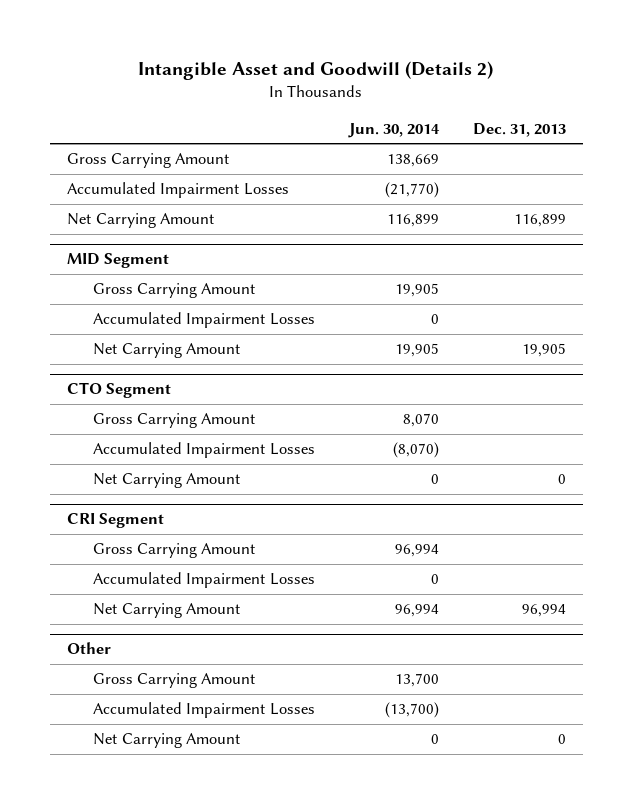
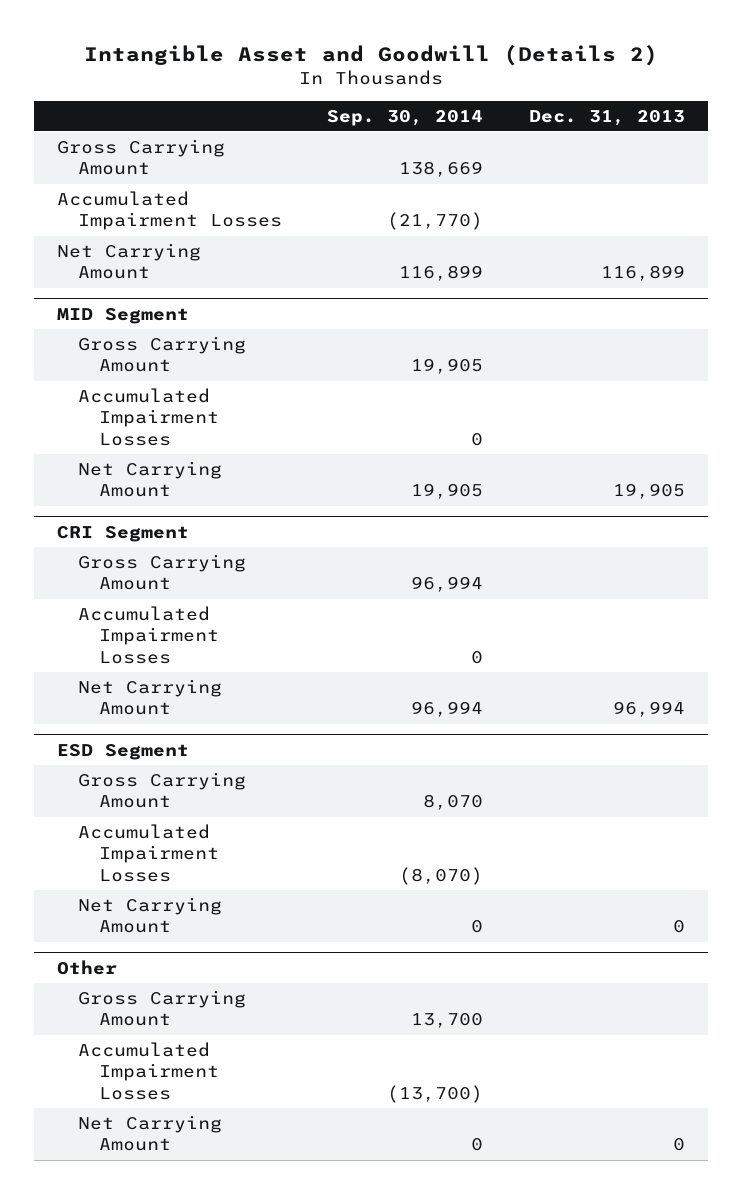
- | Jun. 30, 2014 | Dec. 31, 2013
+ | Sep. 30, 2014 | Dec. 31, 2013
- CTO Segment
- Gross Carrying Amount | 8,070 |
- Accumulated Impairment Losses | (8,070) |
- Net Carrying Amount | 0 | 0
+ ESD Segment
+ Gross Carrying Amount | 8,070 |
+ Accumulated Impairment Losses | (8,070) |
+ Net Carrying Amount | 0 | 0

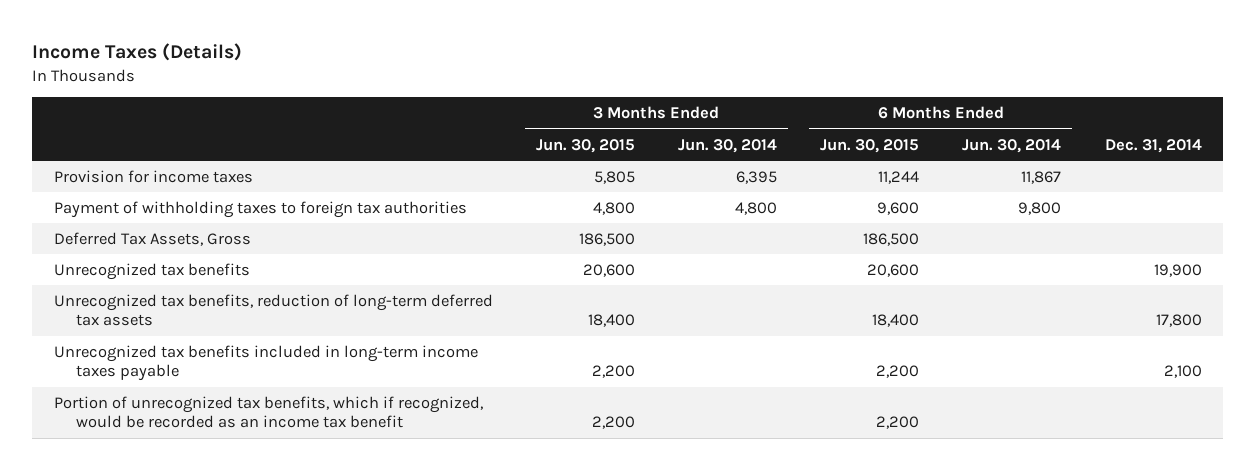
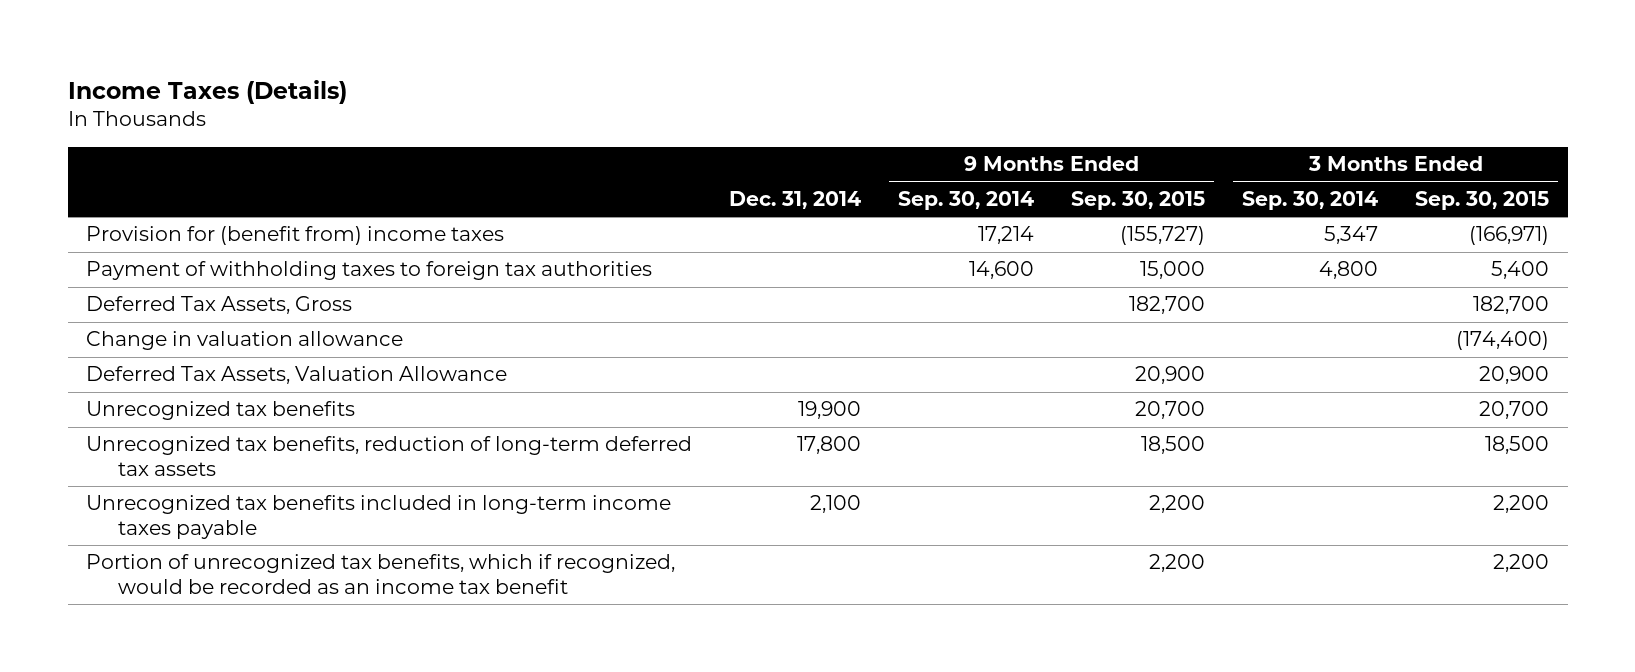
- | 3 Months Ended Jun. 30, 2015 | 3 Months Ended Jun. 30, 2014 | 6 Months Ended Jun. 30, 2015 | 6 Months Ended Jun. 30, 2014 | Dec. 31, 2014
+ | Dec. 31, 2014 | 9 Months Ended Sep. 30, 2014 | 9 Months Ended Sep. 30, 2015 | 3 Months Ended Sep. 30, 2014 | 3 Months Ended Sep. 30, 2015
- Provision for income taxes | 5,805 | 6,395 | 11,244 | 11,867 |
+ Provision for (benefit from) income taxes | | 17,214 | (155,727) | 5,347 | (166,971)
+ Change in valuation allowance | | | | | (174,400)
+ Deferred Tax Assets, Valuation Allowance | | | 20,900 | | 20,900

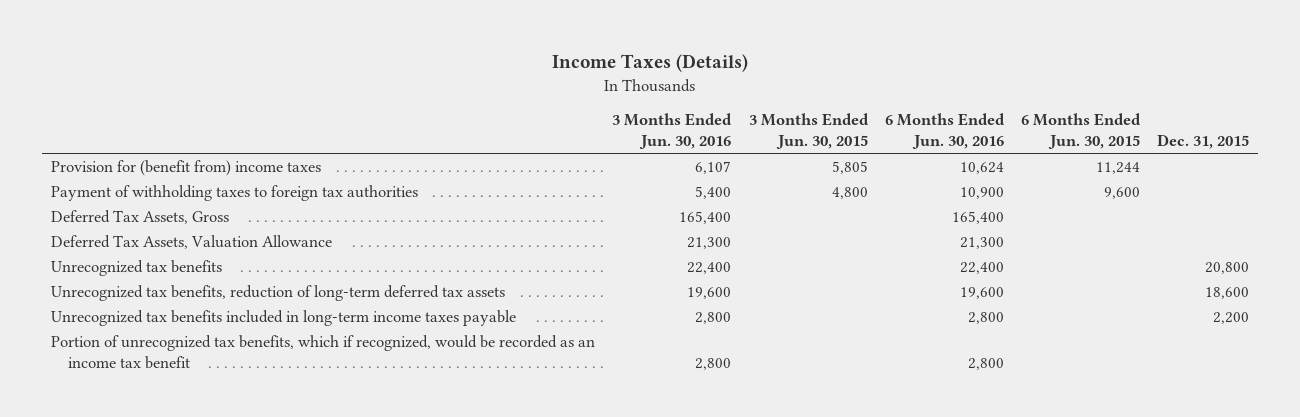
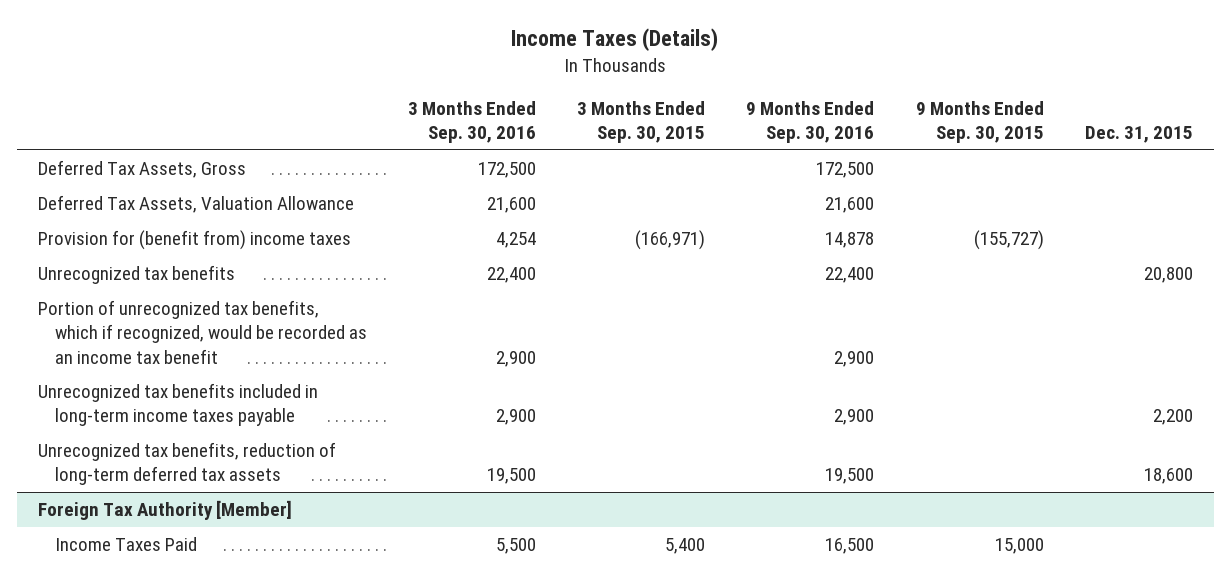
- | 3 Months Ended Jun. 30, 2016 | 3 Months Ended Jun. 30, 2015 | 6 Months Ended Jun. 30, 2016 | 6 Months Ended Jun. 30, 2015 | Dec. 31, 2015
+ | 3 Months Ended Sep. 30, 2016 | 3 Months Ended Sep. 30, 2015 | 9 Months Ended Sep. 30, 2016 | 9 Months Ended Sep. 30, 2015 | Dec. 31, 2015
- Payment of withholding taxes to foreign tax authorities | 5,400 | 4,800 | 10,900 | 9,600 |
moved down: Provision for (benefit from) income taxes | 4,254 | (166,971) | 14,878 | (155,727) |
moved down: Unrecognized tax benefits included in long-term income taxes payable | 2,900 | | 2,900 | | 2,200
moved down: Unrecognized tax benefits, reduction of long-term deferred tax assets | 19,500 | | 19,500 | | 18,600
+ Foreign Tax Authority [Member]
+ Income Taxes Paid | 5,500 | 5,400 | 16,500 | 15,000 |

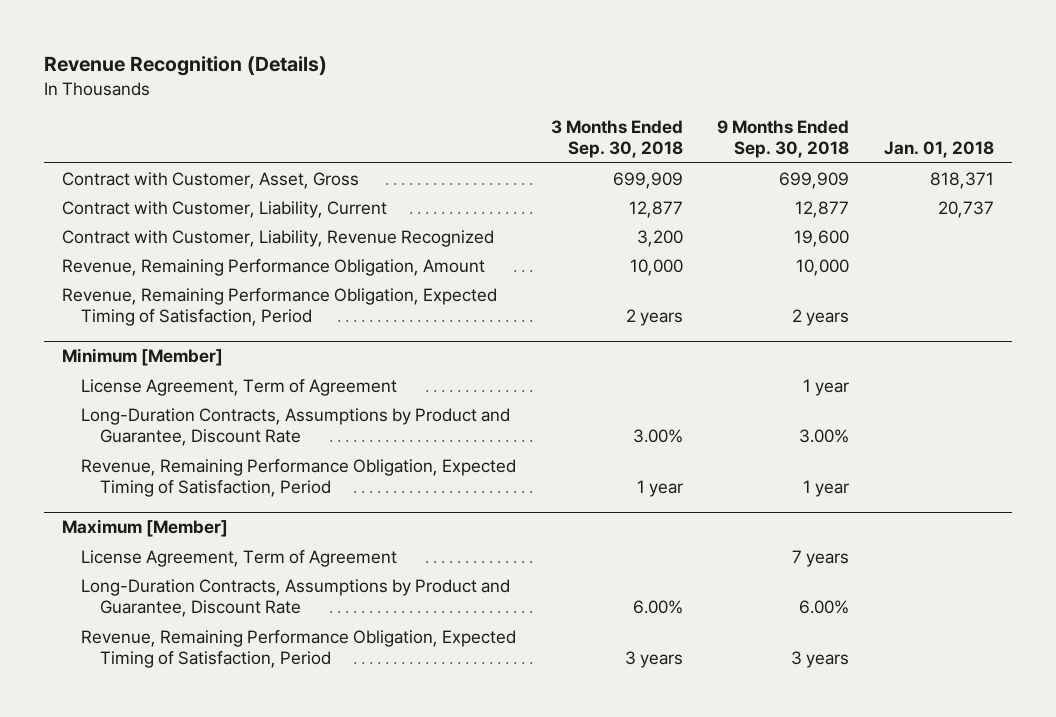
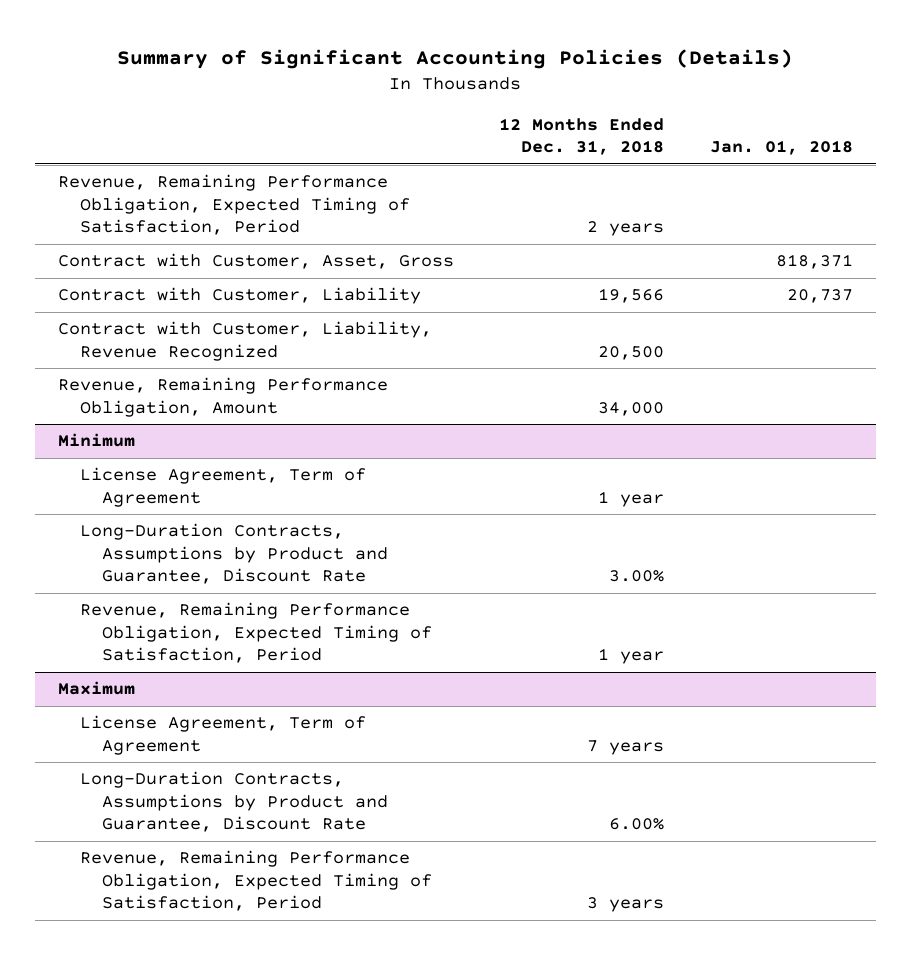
- Revenue Recognition (Details)
+ Summary of Significant Accounting Policies (Details)
- | 3 Months Ended Sep. 30, 2018 | 9 Months Ended Sep. 30, 2018 | Jan. 01, 2018
+ | 12 Months Ended Dec. 31, 2018 | Jan. 01, 2018
moved up: Revenue, Remaining Performance Obligation, Expected Timing of Satisfaction, Period | 2 years |
- Contract with Customer, Liability, Current | 12,877 | 12,877 | 20,737
+ Contract with Customer, Liability | 19,566 | 20,737
- Minimum [Member]
+ Minimum
- Maximum [Member]
+ Maximum

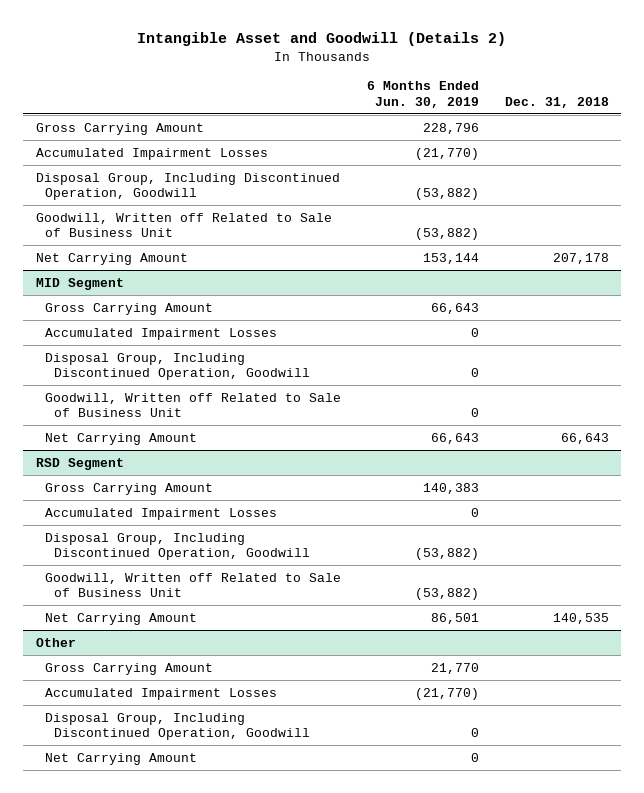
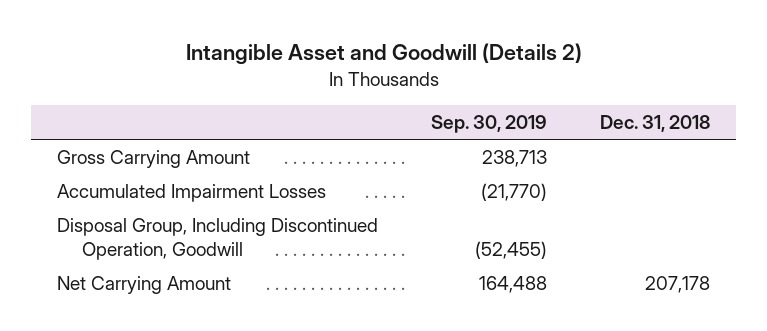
- | 6 Months Ended Jun. 30, 2019 | Dec. 31, 2018
+ | Sep. 30, 2019 | Dec. 31, 2018
- Goodwill, Written off Related to Sale of Business Unit | (53,882) |
- MID Segment
- Gross Carrying Amount | 66,643 |
- Accumulated Impairment Losses | 0 |
- Disposal Group, Including Discontinued Operation, Goodwill | 0 |
- Goodwill, Written off Related to Sale of Business Unit | 0 |
- Net Carrying Amount | 66,643 | 66,643
- RSD Segment
- Gross Carrying Amount | 140,383 |
- Accumulated Impairment Losses | 0 |
- Disposal Group, Including Discontinued Operation, Goodwill | (53,882) |
- Goodwill, Written off Related to Sale of Business Unit | (53,882) |
- Net Carrying Amount | 86,501 | 140,535
- Other
- Gross Carrying Amount | 21,770 |
- Accumulated Impairment Losses | (21,770) |
- Disposal Group, Including Discontinued Operation, Goodwill | 0 |
- Net Carrying Amount | 0 |

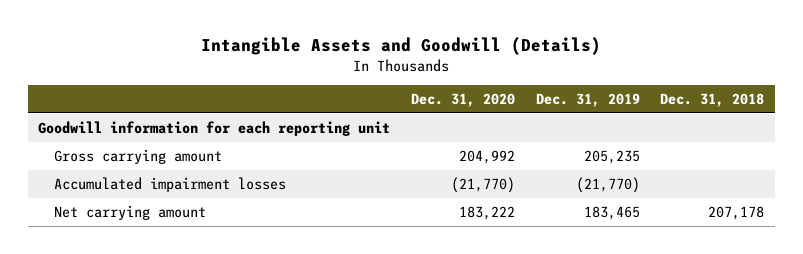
- Intangible Asset and Goodwill (Details 2)
+ Intangible Assets and Goodwill (Details)
- | Sep. 30, 2019 | Dec. 31, 2018
+ | Dec. 31, 2020 | Dec. 31, 2019 | Dec. 31, 2018
- Gross Carrying Amount | 238,713 |
- Accumulated Impairment Losses | (21,770) |
- Disposal Group, Including Discontinued Operation, Goodwill | (52,455) |
- Net Carrying Amount | 164,488 | 207,178
+ Goodwill information for each reporting unit
+ Gross carrying amount | 204,992 | 205,235 |
+ Accumulated impairment losses | (21,770) | (21,770) |
+ Net carrying amount | 183,222 | 183,465 | 207,178

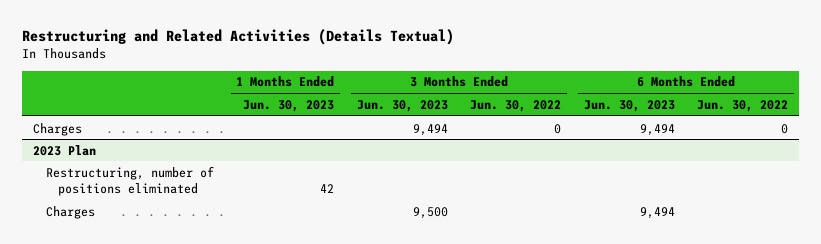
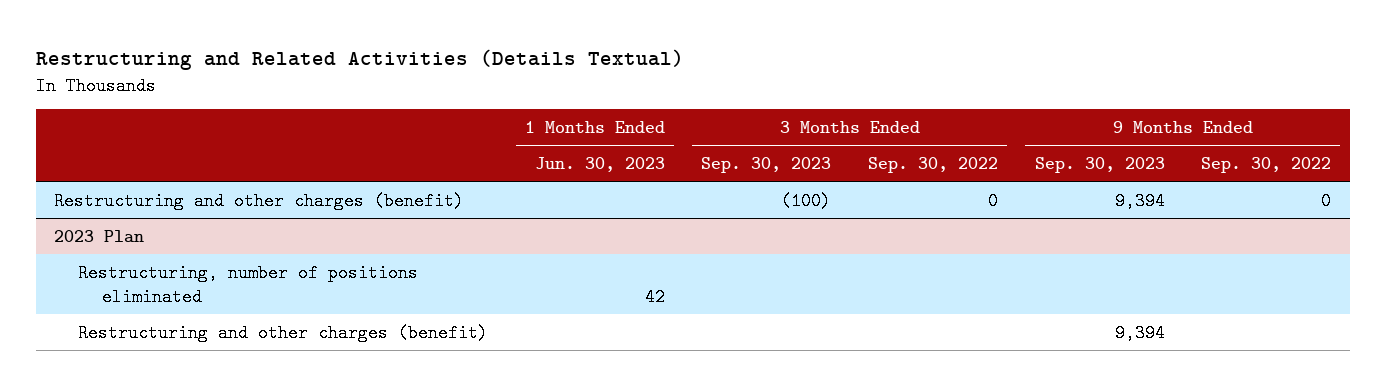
- | 1 Months Ended Jun. 30, 2023 | 3 Months Ended Jun. 30, 2023 | 3 Months Ended Jun. 30, 2022 | 6 Months Ended Jun. 30, 2023 | 6 Months Ended Jun. 30, 2022
+ | 1 Months Ended Jun. 30, 2023 | 3 Months Ended Sep. 30, 2023 | 3 Months Ended Sep. 30, 2022 | 9 Months Ended Sep. 30, 2023 | 9 Months Ended Sep. 30, 2022
- Charges | | 9,494 | 0 | 9,494 | 0
+ Restructuring and other charges (benefit) | | (100) | 0 | 9,394 | 0
@ 2023 Plan
- Charges | | 9,500 | | 9,494 |
+ Restructuring and other charges (benefit) | | | | 9,394 |

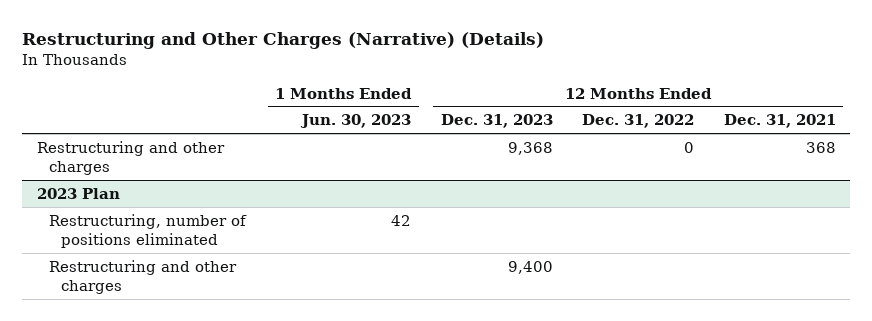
- Restructuring and Related Activities (Details Textual)
+ Restructuring and Other Charges (Narrative) (Details)
- | 1 Months Ended Jun. 30, 2023 | 3 Months Ended Sep. 30, 2023 | 3 Months Ended Sep. 30, 2022 | 9 Months Ended Sep. 30, 2023 | 9 Months Ended Sep. 30, 2022
+ | 1 Months Ended Jun. 30, 2023 | 12 Months Ended Dec. 31, 2023 | 12 Months Ended Dec. 31, 2022 | 12 Months Ended Dec. 31, 2021
- Restructuring and other charges (benefit) | | (100) | 0 | 9,394 | 0
+ Restructuring and other charges | | 9,368 | 0 | 368
@ 2023 Plan
- Restructuring and other charges (benefit) | | | | 9,394 |
+ Restructuring and other charges | | 9,400 | |

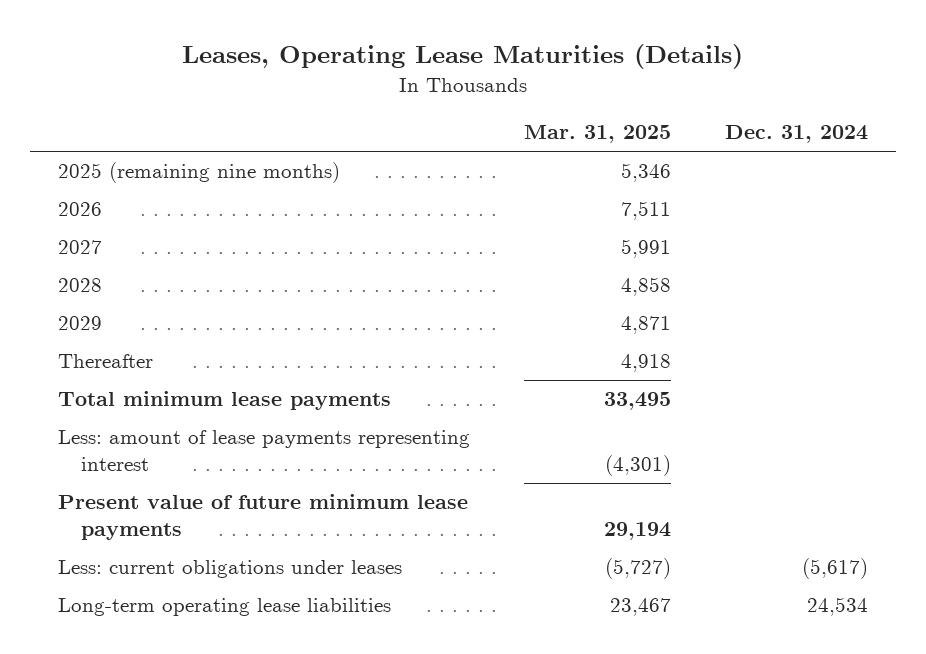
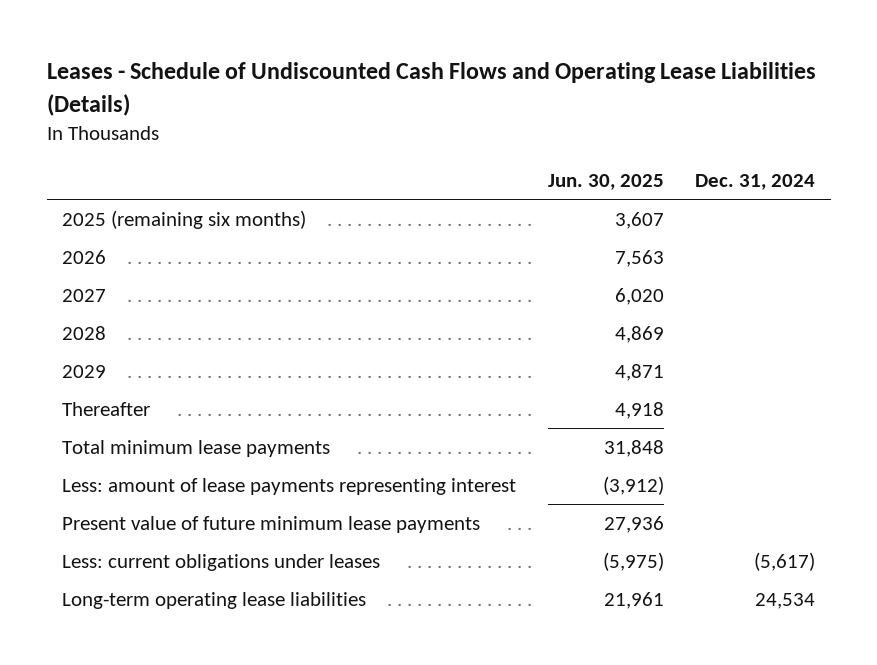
- Leases, Operating Lease Maturities (Details)
+ Leases - Schedule of Undiscounted Cash Flows and Operating Lease Liabilities (Details)
- | Mar. 31, 2025 | Dec. 31, 2024
+ | Jun. 30, 2025 | Dec. 31, 2024
- 2025 (remaining nine months) | 5,346 |
+ 2025 (remaining six months) | 3,607 |

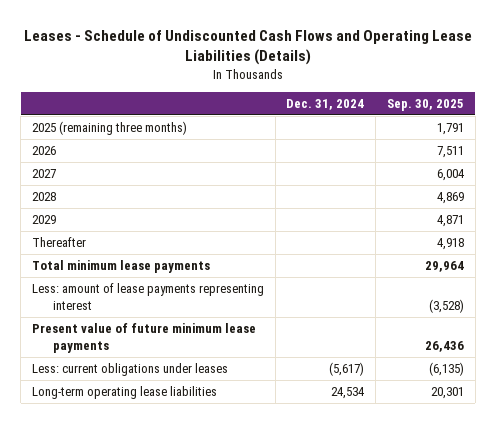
- | Jun. 30, 2025 | Dec. 31, 2024
+ | Dec. 31, 2024 | Sep. 30, 2025
- 2025 (remaining six months) | 3,607 |
+ 2025 (remaining three months) | | 1,791

